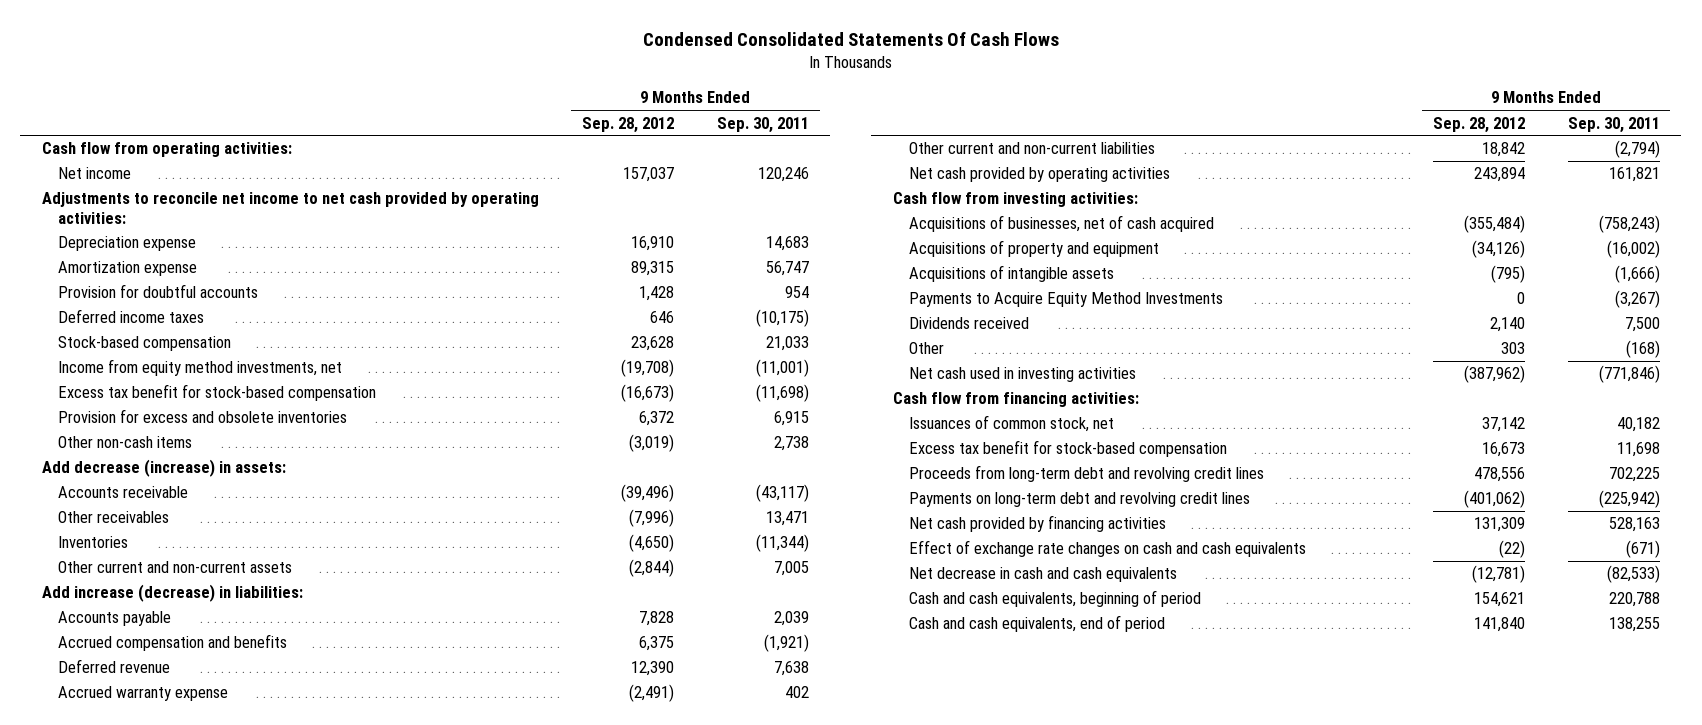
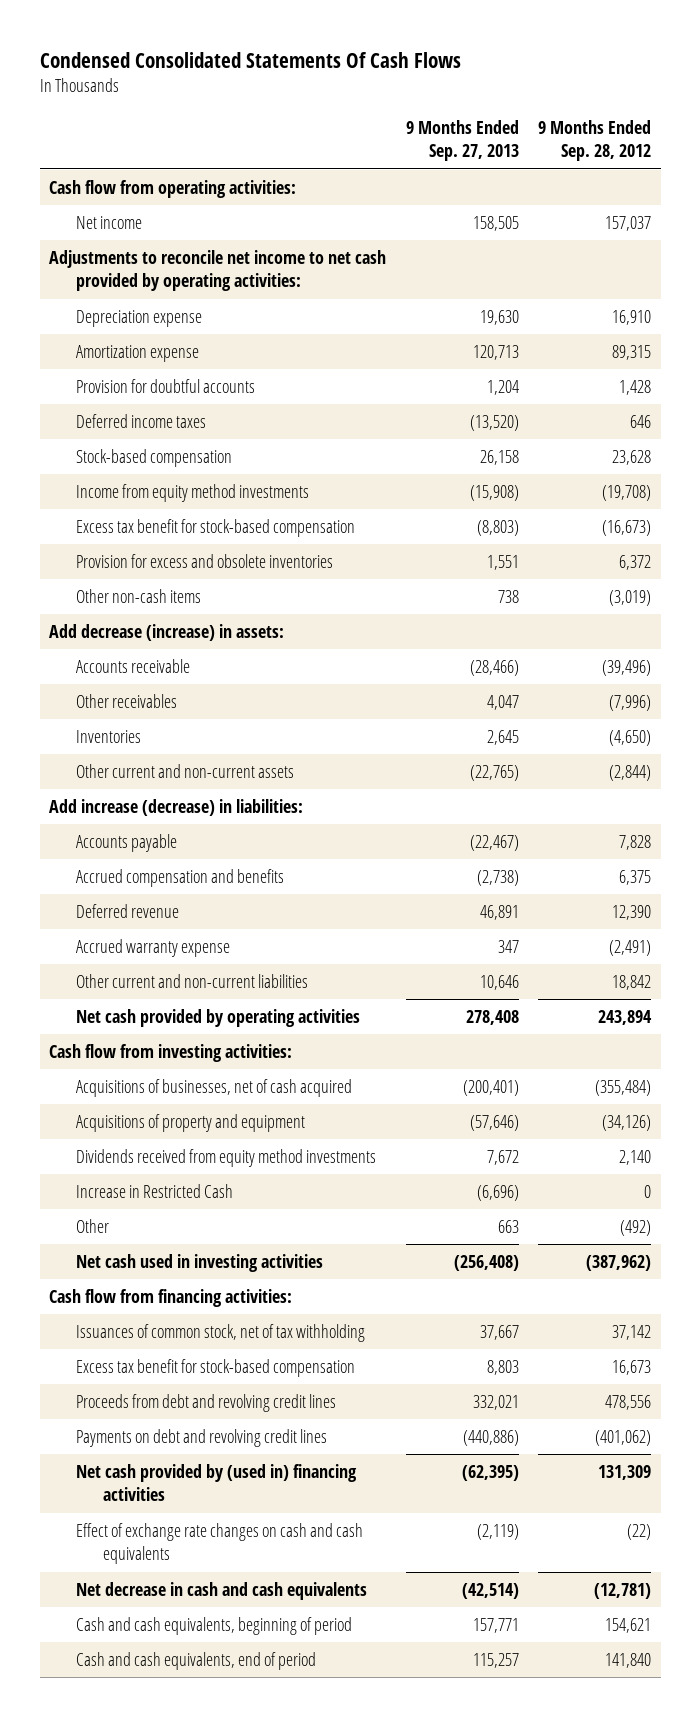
- | 9 Months Ended Sep. 28, 2012 | 9 Months Ended Sep. 30, 2011
+ | 9 Months Ended Sep. 27, 2013 | 9 Months Ended Sep. 28, 2012
- Income from equity method investments, net | (19,708) | (11,001)
+ Income from equity method investments | (15,908) | (19,708)
- Acquisitions of intangible assets | (795) | (1,666)
- Payments to Acquire Equity Method Investments | 0 | (3,267)
- Dividends received | 2,140 | 7,500
- Other | 303 | (168)
+ Dividends received from equity method investments | 7,672 | 2,140
+ Increase in Restricted Cash | (6,696) | 0
+ Other | 663 | (492)
- Issuances of common stock, net | 37,142 | 40,182
+ Issuances of common stock, net of tax withholding | 37,667 | 37,142
- Proceeds from long-term debt and revolving credit lines | 478,556 | 702,225
- Payments on long-term debt and revolving credit lines | (401,062) | (225,942)
- Net cash provided by financing activities | 131,309 | 528,163
+ Proceeds from debt and revolving credit lines | 332,021 | 478,556
+ Payments on debt and revolving credit lines | (440,886) | (401,062)
+ Net cash provided by (used in) financing activities | (62,395) | 131,309

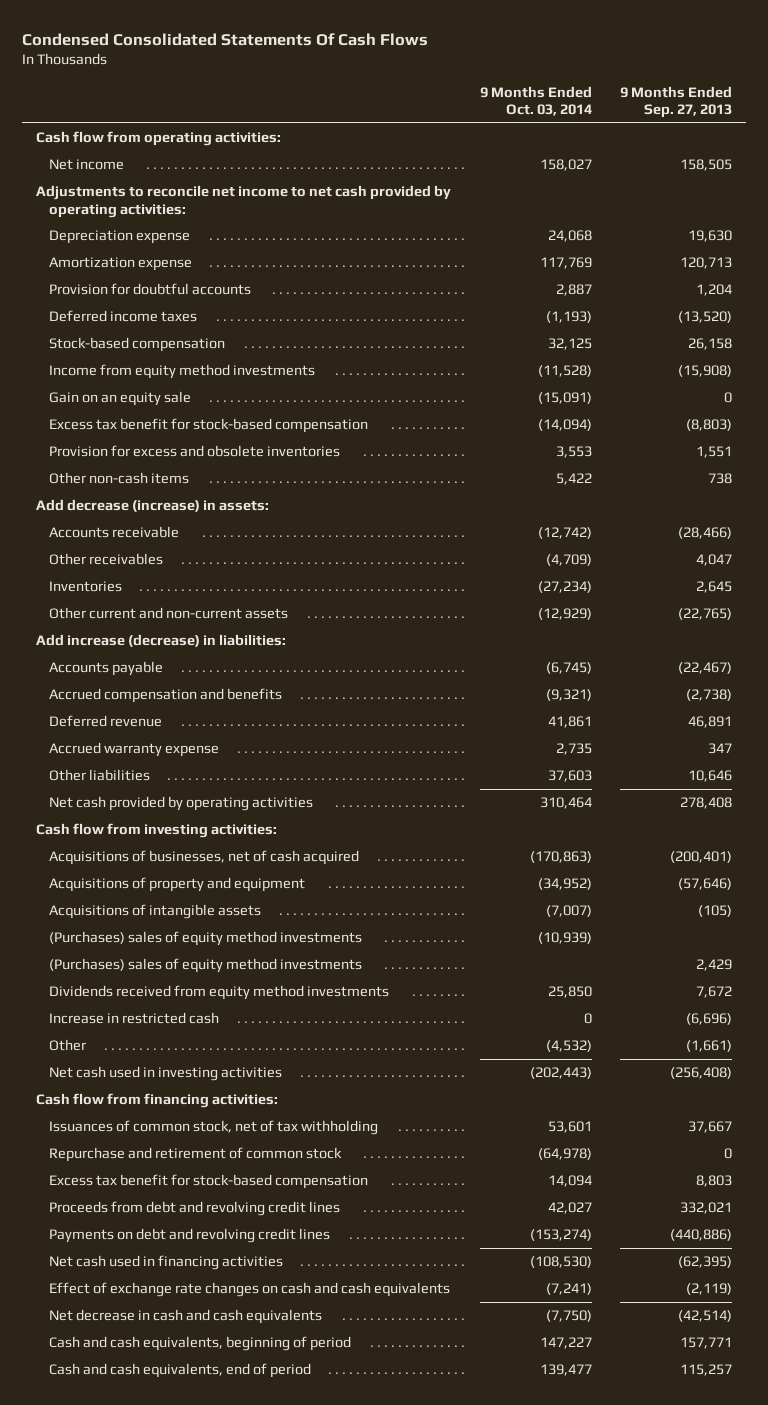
- | 9 Months Ended Sep. 27, 2013 | 9 Months Ended Sep. 28, 2012
+ | 9 Months Ended Oct. 03, 2014 | 9 Months Ended Sep. 27, 2013
+ Gain on an equity sale | (15,091) | 0
- Other current and non-current liabilities | 10,646 | 18,842
+ Other liabilities | 37,603 | 10,646
+ Acquisitions of intangible assets | (7,007) | (105)
+ (Purchases) sales of equity method investments | (10,939) |
+ (Purchases) sales of equity method investments | | 2,429
- Increase in Restricted Cash | (6,696) | 0
- Other | 663 | (492)
+ Increase in restricted cash | 0 | (6,696)
+ Other | (4,532) | (1,661)
+ Repurchase and retirement of common stock | (64,978) | 0
- Net cash provided by (used in) financing activities | (62,395) | 131,309
+ Net cash used in financing activities | (108,530) | (62,395)

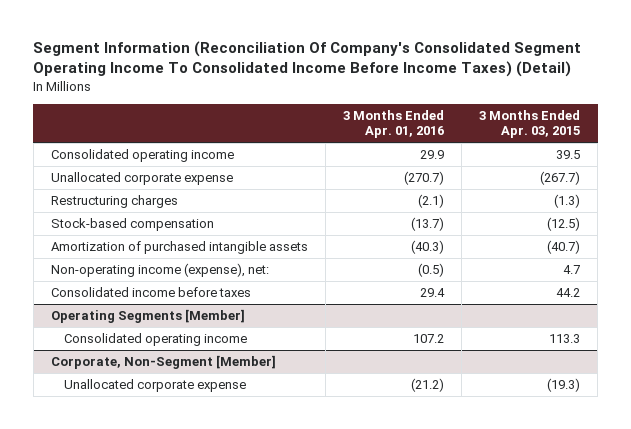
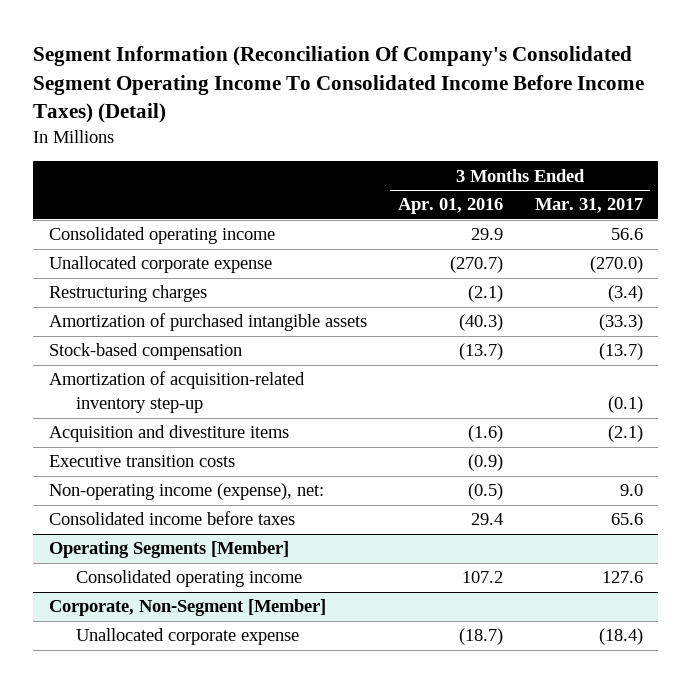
- | 3 Months Ended Apr. 01, 2016 | 3 Months Ended Apr. 03, 2015
+ | 3 Months Ended Apr. 01, 2016 | 3 Months Ended Mar. 31, 2017
moved down: Stock-based compensation | (13.7) | (13.7)
+ Amortization of acquisition-related inventory step-up | | (0.1)
+ Acquisition and divestiture items | (1.6) | (2.1)
+ Executive transition costs | (0.9) |
@ Corporate, Non-Segment [Member]
- Unallocated corporate expense | (21.2) | (19.3)
+ Unallocated corporate expense | (18.7) | (18.4)

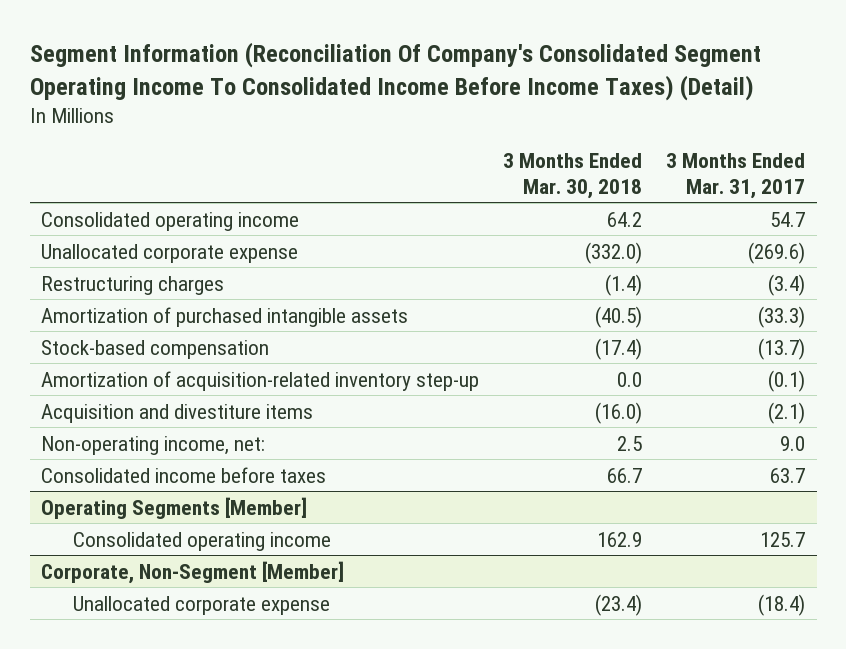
- | 3 Months Ended Apr. 01, 2016 | 3 Months Ended Mar. 31, 2017
+ | 3 Months Ended Mar. 30, 2018 | 3 Months Ended Mar. 31, 2017
- Consolidated operating income | 29.9 | 56.6
- Unallocated corporate expense | (270.7) | (270.0)
+ Consolidated operating income | 64.2 | 54.7
+ Unallocated corporate expense | (332.0) | (269.6)
- Executive transition costs | (0.9) |
- Non-operating income (expense), net: | (0.5) | 9.0
- Consolidated income before taxes | 29.4 | 65.6
+ Non-operating income, net: | 2.5 | 9.0
+ Consolidated income before taxes | 66.7 | 63.7
@ Operating Segments [Member]
- Consolidated operating income | 107.2 | 127.6
+ Consolidated operating income | 162.9 | 125.7

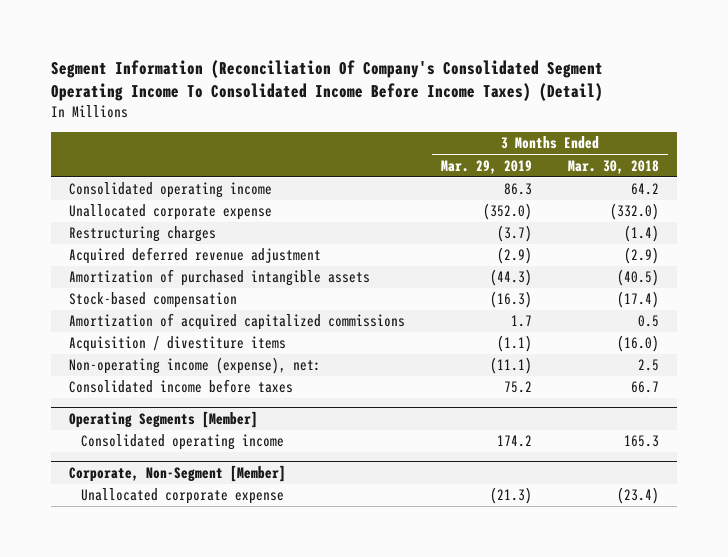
- | 3 Months Ended Mar. 30, 2018 | 3 Months Ended Mar. 31, 2017
+ | 3 Months Ended Mar. 29, 2019 | 3 Months Ended Mar. 30, 2018
+ Acquired deferred revenue adjustment | (2.9) | (2.9)
- Amortization of acquisition-related inventory step-up | 0.0 | (0.1)
- Acquisition and divestiture items | (16.0) | (2.1)
- Non-operating income, net: | 2.5 | 9.0
+ Amortization of acquired capitalized commissions | 1.7 | 0.5
+ Acquisition / divestiture items | (1.1) | (16.0)
+ Non-operating income (expense), net: | (11.1) | 2.5
@ Operating Segments [Member]
- Consolidated operating income | 162.9 | 125.7
+ Consolidated operating income | 174.2 | 165.3

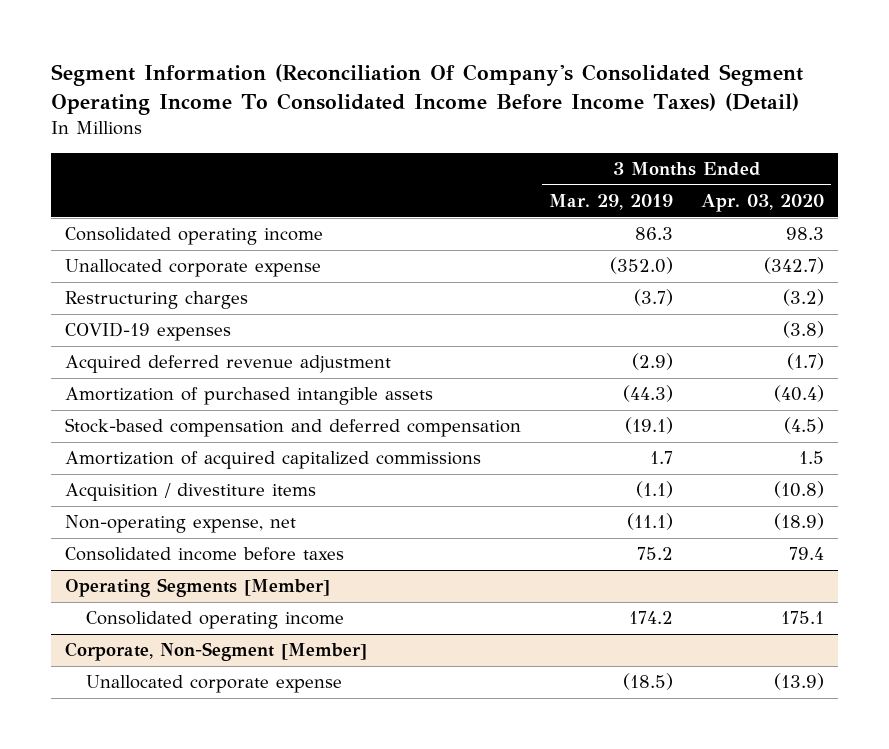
- | 3 Months Ended Mar. 29, 2019 | 3 Months Ended Mar. 30, 2018
+ | 3 Months Ended Mar. 29, 2019 | 3 Months Ended Apr. 03, 2020
+ COVID-19 expenses | | (3.8)
- Stock-based compensation | (16.3) | (17.4)
+ Stock-based compensation and deferred compensation | (19.1) | (4.5)
- Non-operating income (expense), net: | (11.1) | 2.5
+ Non-operating expense, net | (11.1) | (18.9)
@ Corporate, Non-Segment [Member]
- Unallocated corporate expense | (21.3) | (23.4)
+ Unallocated corporate expense | (18.5) | (13.9)

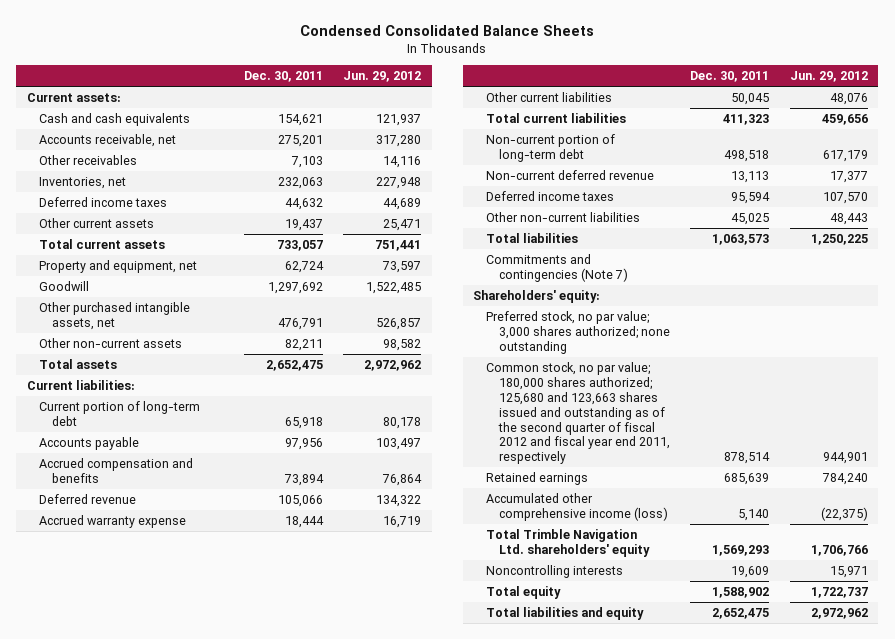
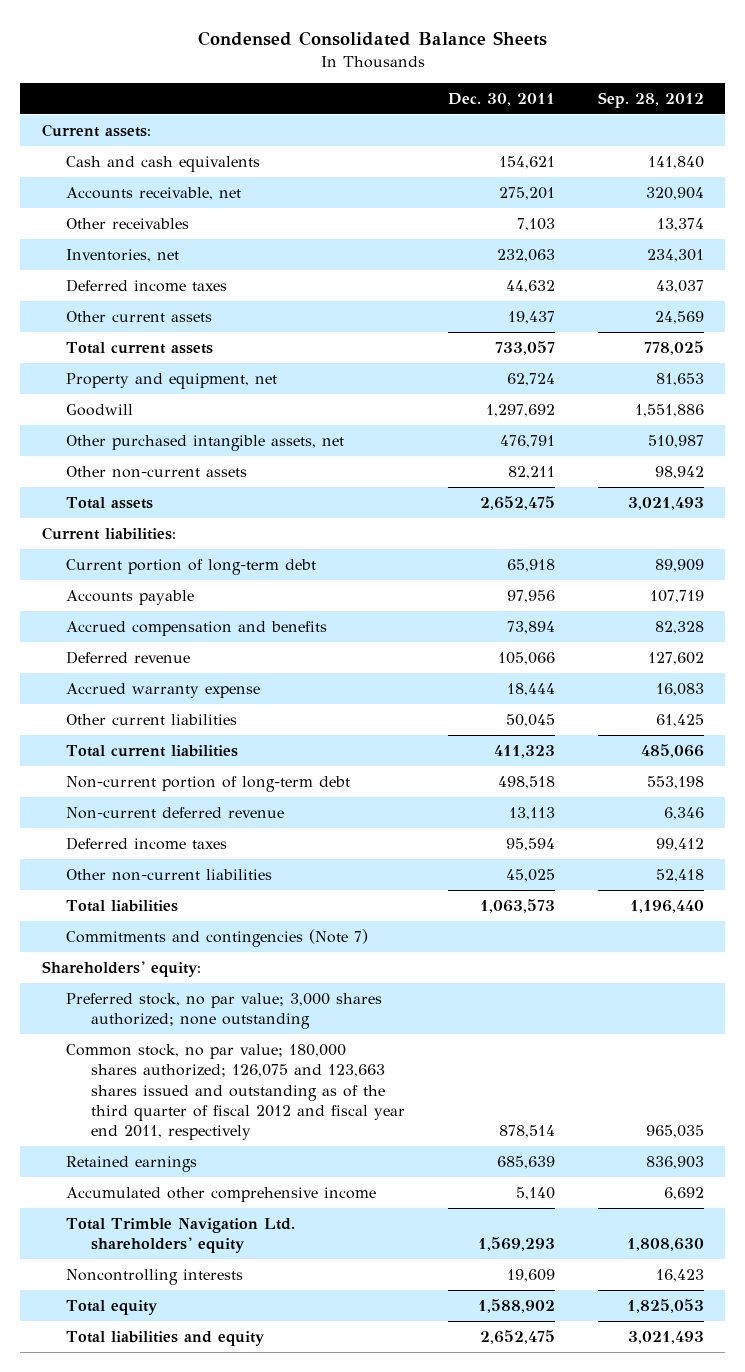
- | Dec. 30, 2011 | Jun. 29, 2012
+ | Dec. 30, 2011 | Sep. 28, 2012
- Common stock, no par value; 180,000 shares authorized; 125,680 and 123,663 shares issued and outstanding as of the second quarter of fiscal 2012 and fiscal year end 2011, respectively | 878,514 | 944,901
+ Common stock, no par value; 180,000 shares authorized; 126,075 and 123,663 shares issued and outstanding as of the third quarter of fiscal 2012 and fiscal year end 2011, respectively | 878,514 | 965,035
- Accumulated other comprehensive income (loss) | 5,140 | (22,375)
+ Accumulated other comprehensive income | 5,140 | 6,692

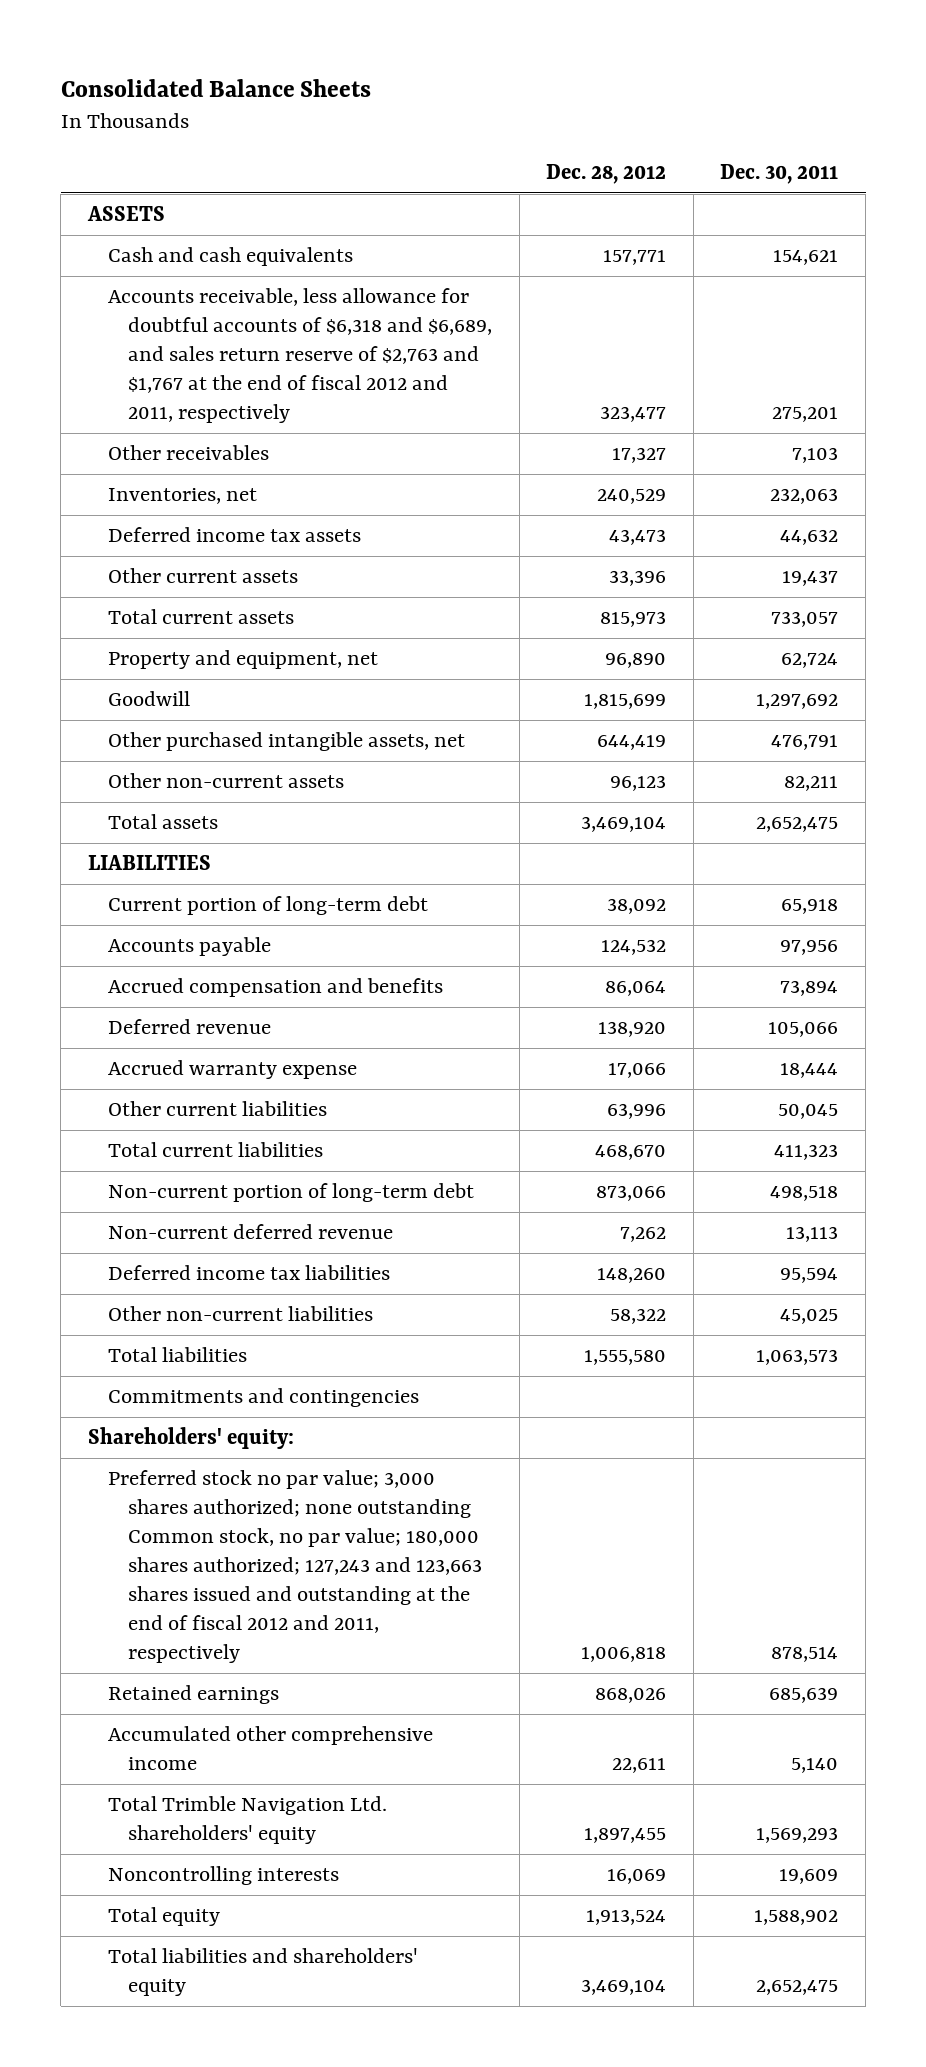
- Condensed Consolidated Balance Sheets
+ Consolidated Balance Sheets
- | Dec. 30, 2011 | Sep. 28, 2012
+ | Dec. 28, 2012 | Dec. 30, 2011
- Current assets:
+ ASSETS
- Accounts receivable, net | 275,201 | 320,904
+ Accounts receivable, less allowance for doubtful accounts of $6,318 and $6,689, and sales return reserve of $2,763 and $1,767 at the end of fiscal 2012 and 2011, respectively | 323,477 | 275,201
- Deferred income taxes | 44,632 | 43,037
+ Deferred income tax assets | 43,473 | 44,632
- Current liabilities:
+ LIABILITIES
- Deferred income taxes | 95,594 | 99,412
+ Deferred income tax liabilities | 148,260 | 95,594
- Commitments and contingencies (Note 7)
+ Commitments and contingencies
- Preferred stock, no par value; 3,000 shares authorized; none outstanding
- Common stock, no par value; 180,000 shares authorized; 126,075 and 123,663 shares issued and outstanding as of the third quarter of fiscal 2012 and fiscal year end 2011, respectively | 878,514 | 965,035
+ Preferred stock no par value; 3,000 shares authorized; none outstanding Common stock, no par value; 180,000 shares authorized; 127,243 and 123,663 shares issued and outstanding at the end of fiscal 2012 and 2011, respectively | 1,006,818 | 878,514
- Total liabilities and equity | 2,652,475 | 3,021,493
+ Total liabilities and shareholders' equity | 3,469,104 | 2,652,475

